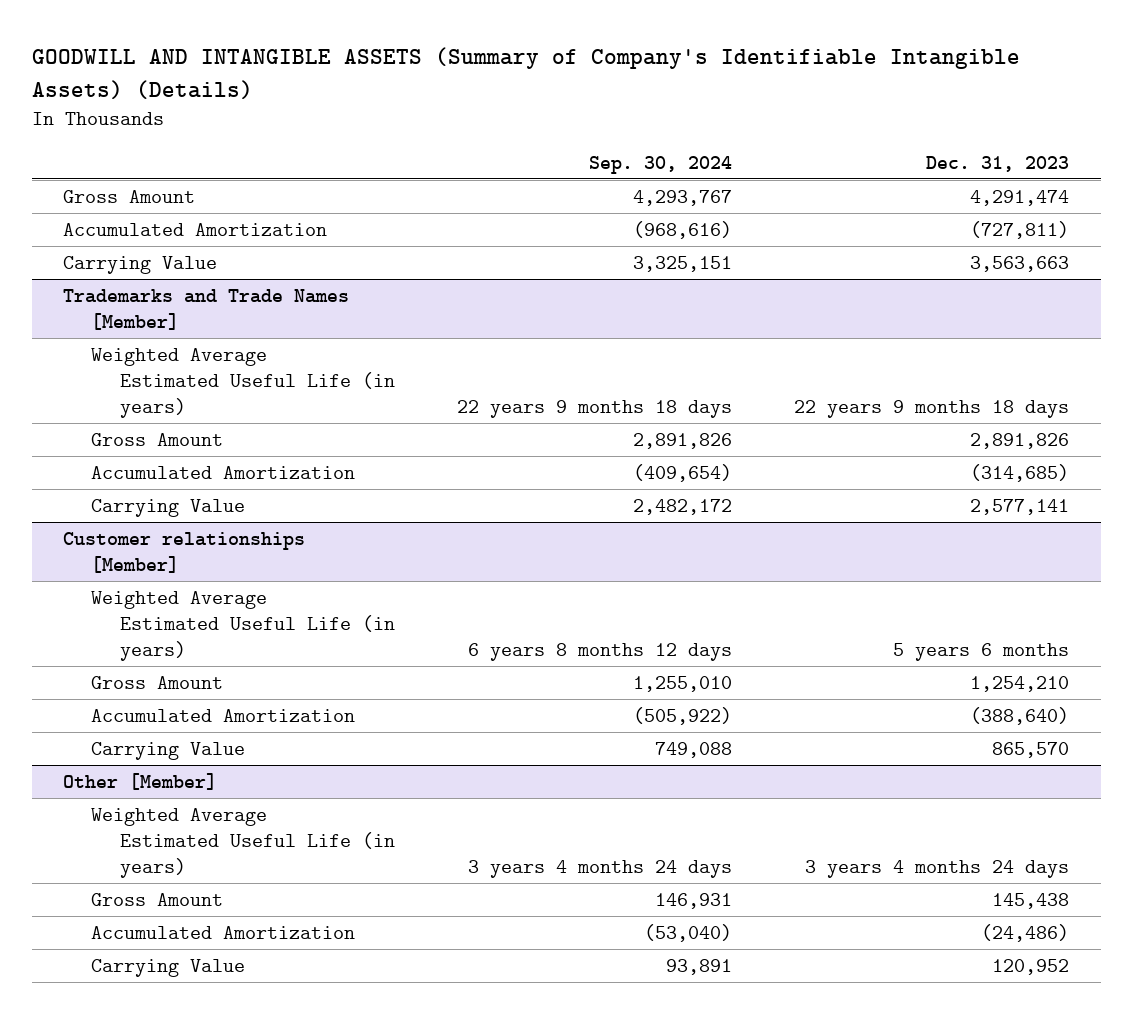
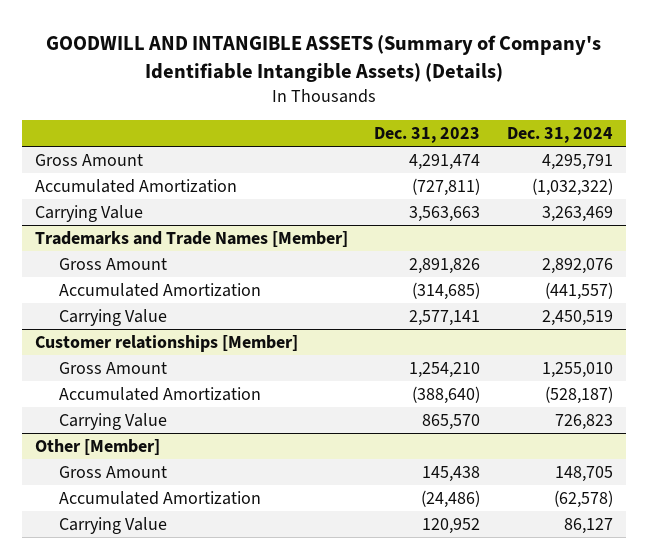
- | Sep. 30, 2024 | Dec. 31, 2023
+ | Dec. 31, 2023 | Dec. 31, 2024
@ Trademarks and Trade Names [Member]
- Weighted Average Estimated Useful Life (in years) | 22 years 9 months 18 days | 22 years 9 months 18 days
@ Customer relationships [Member]
- Weighted Average Estimated Useful Life (in years) | 6 years 8 months 12 days | 5 years 6 months
@ Other [Member]
- Weighted Average Estimated Useful Life (in years) | 3 years 4 months 24 days | 3 years 4 months 24 days

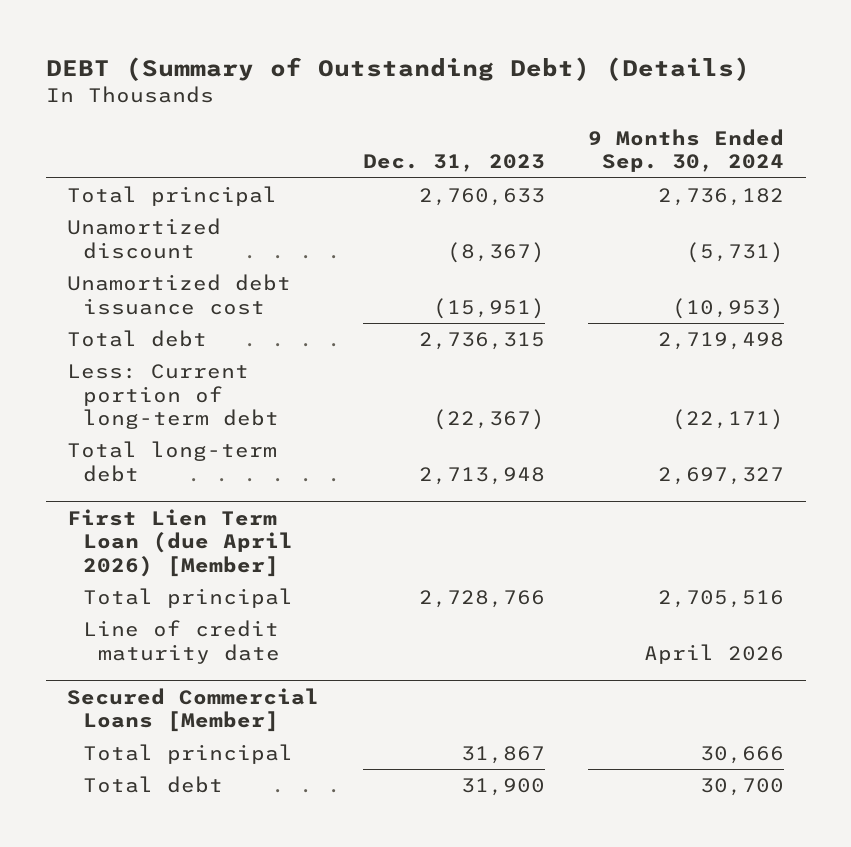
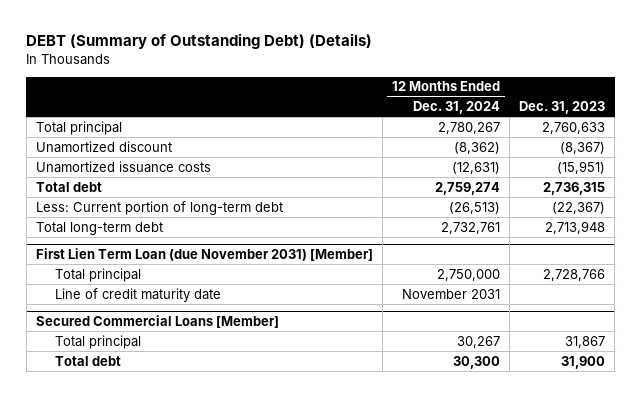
- | Dec. 31, 2023 | 9 Months Ended Sep. 30, 2024
+ | 12 Months Ended Dec. 31, 2024 | Dec. 31, 2023
- Unamortized debt issuance cost | (15,951) | (10,953)
+ Unamortized issuance costs | (12,631) | (15,951)
- First Lien Term Loan (due April 2026) [Member]
+ First Lien Term Loan (due November 2031) [Member]

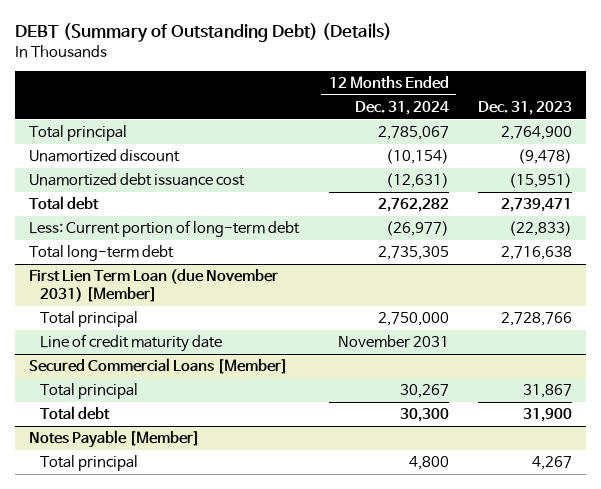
- Total principal | 2,780,267 | 2,760,633
- Unamortized discount | (8,362) | (8,367)
- Unamortized issuance costs | (12,631) | (15,951)
- Total debt | 2,759,274 | 2,736,315
- Less: Current portion of long-term debt | (26,513) | (22,367)
- Total long-term debt | 2,732,761 | 2,713,948
+ Total principal | 2,785,067 | 2,764,900
+ Unamortized discount | (10,154) | (9,478)
+ Unamortized debt issuance cost | (12,631) | (15,951)
+ Total debt | 2,762,282 | 2,739,471
+ Less: Current portion of long-term debt | (26,977) | (22,833)
+ Total long-term debt | 2,735,305 | 2,716,638
+ Notes Payable [Member]
+ Total principal | 4,800 | 4,267

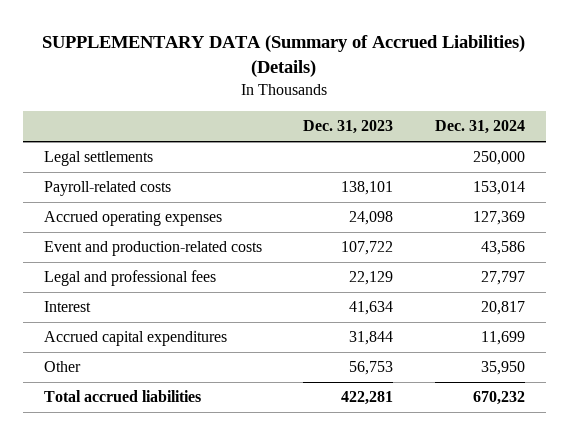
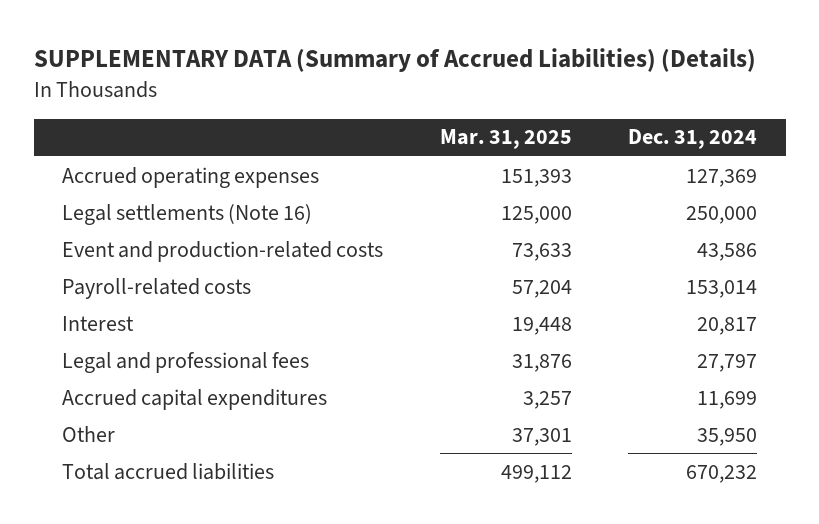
- | Dec. 31, 2023 | Dec. 31, 2024
+ | Mar. 31, 2025 | Dec. 31, 2024
- Legal settlements | | 250,000
+ Legal settlements (Note 16) | 125,000 | 250,000
moved down: Payroll-related costs | 57,204 | 153,014
moved down: Legal and professional fees | 31,876 | 27,797

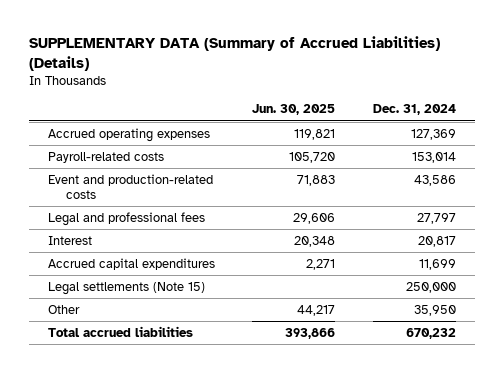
- | Mar. 31, 2025 | Dec. 31, 2024
+ | Jun. 30, 2025 | Dec. 31, 2024
- Legal settlements (Note 16) | 125,000 | 250,000
moved down: Event and production-related costs | 71,883 | 43,586
moved down: Interest | 20,348 | 20,817
+ Legal settlements (Note 15) | | 250,000

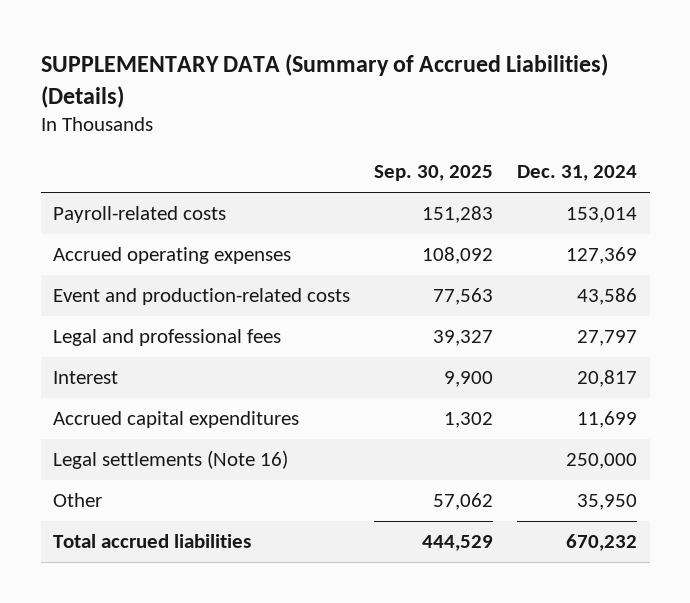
- | Jun. 30, 2025 | Dec. 31, 2024
+ | Sep. 30, 2025 | Dec. 31, 2024
moved down: Accrued operating expenses | 108,092 | 127,369
- Legal settlements (Note 15) | | 250,000
+ Legal settlements (Note 16) | | 250,000

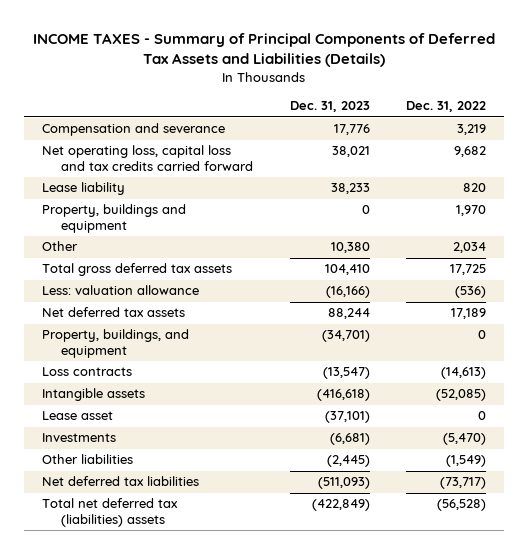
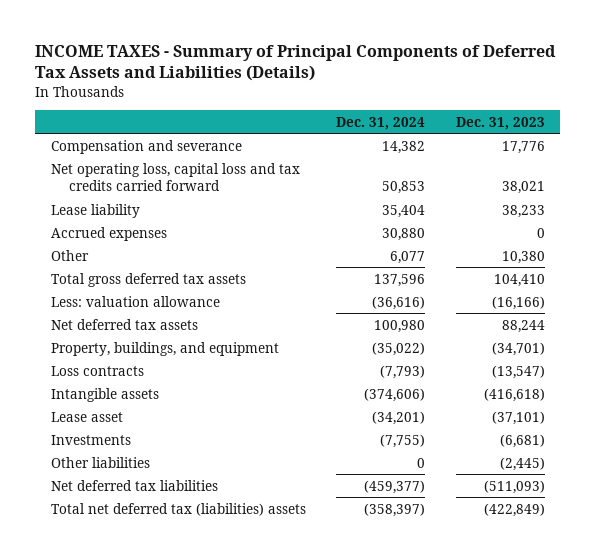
- | Dec. 31, 2023 | Dec. 31, 2022
+ | Dec. 31, 2024 | Dec. 31, 2023
- Property, buildings and equipment | 0 | 1,970
+ Accrued expenses | 30,880 | 0

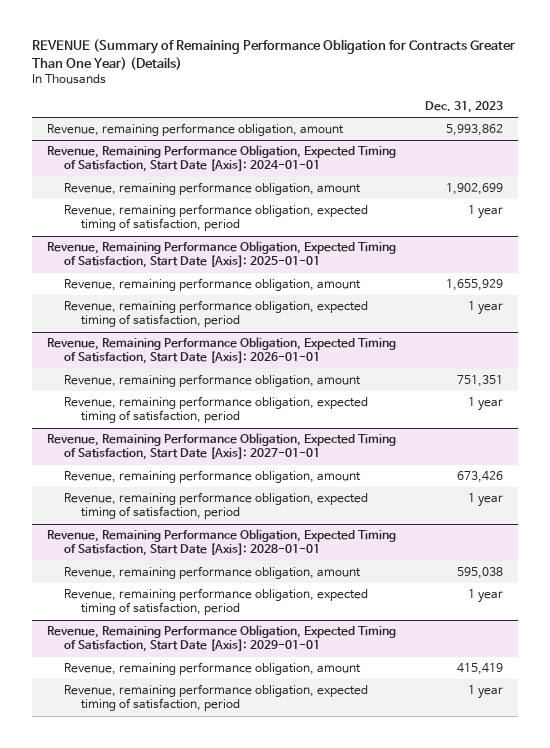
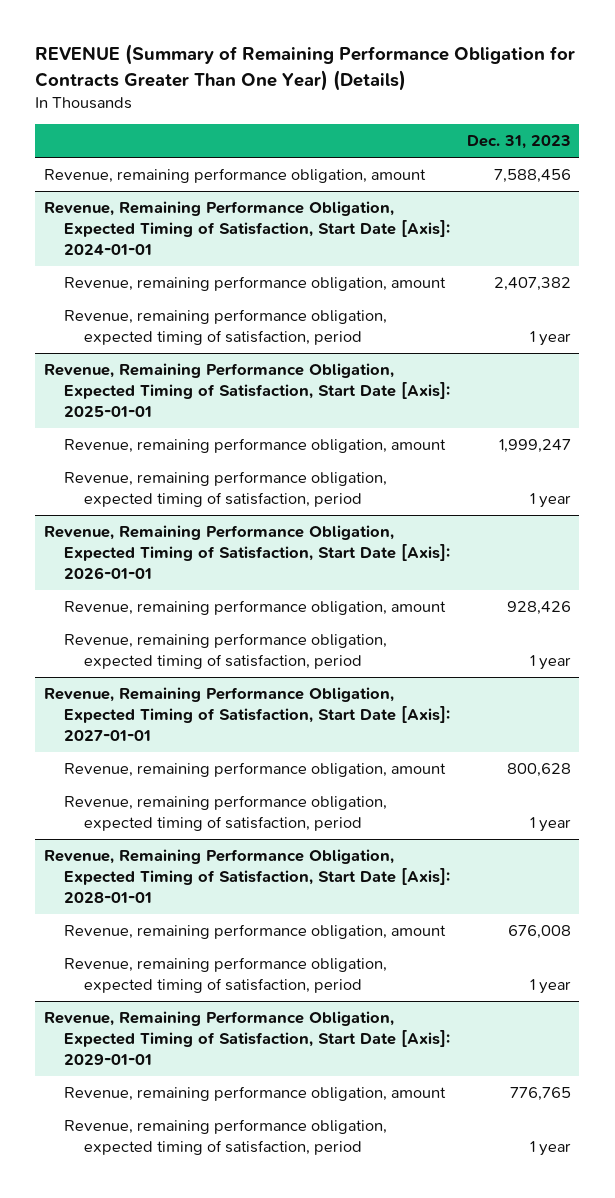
- Revenue, remaining performance obligation, amount | 5,993,862
+ Revenue, remaining performance obligation, amount | 7,588,456
@ Revenue, Remaining Performance Obligation, Expected Timing of Satisfaction, Start Date [Axis]: 2024-01-01
- Revenue, remaining performance obligation, amount | 1,902,699
+ Revenue, remaining performance obligation, amount | 2,407,382
@ Revenue, Remaining Performance Obligation, Expected Timing of Satisfaction, Start Date [Axis]: 2025-01-01
- Revenue, remaining performance obligation, amount | 1,655,929
+ Revenue, remaining performance obligation, amount | 1,999,247
@ Revenue, Remaining Performance Obligation, Expected Timing of Satisfaction, Start Date [Axis]: 2026-01-01
- Revenue, remaining performance obligation, amount | 751,351
+ Revenue, remaining performance obligation, amount | 928,426
@ Revenue, Remaining Performance Obligation, Expected Timing of Satisfaction, Start Date [Axis]: 2027-01-01
- Revenue, remaining performance obligation, amount | 673,426
+ Revenue, remaining performance obligation, amount | 800,628
@ Revenue, Remaining Performance Obligation, Expected Timing of Satisfaction, Start Date [Axis]: 2028-01-01
- Revenue, remaining performance obligation, amount | 595,038
+ Revenue, remaining performance obligation, amount | 676,008
@ Revenue, Remaining Performance Obligation, Expected Timing of Satisfaction, Start Date [Axis]: 2029-01-01
- Revenue, remaining performance obligation, amount | 415,419
+ Revenue, remaining performance obligation, amount | 776,765

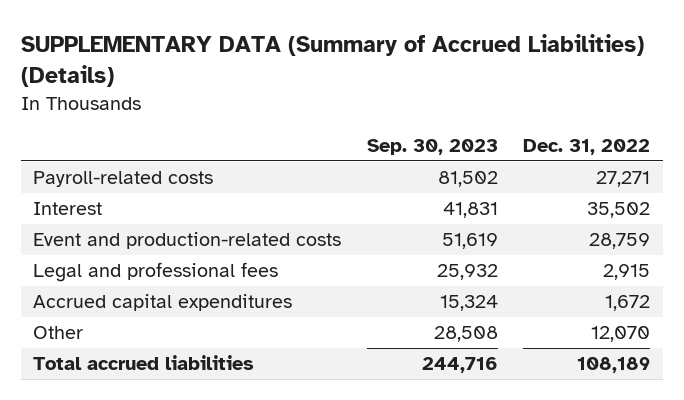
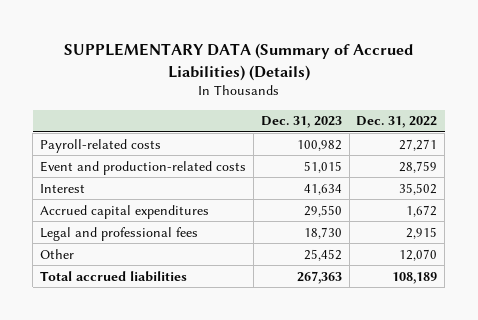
- | Sep. 30, 2023 | Dec. 31, 2022
+ | Dec. 31, 2023 | Dec. 31, 2022
moved down: Interest | 41,634 | 35,502
moved down: Legal and professional fees | 18,730 | 2,915

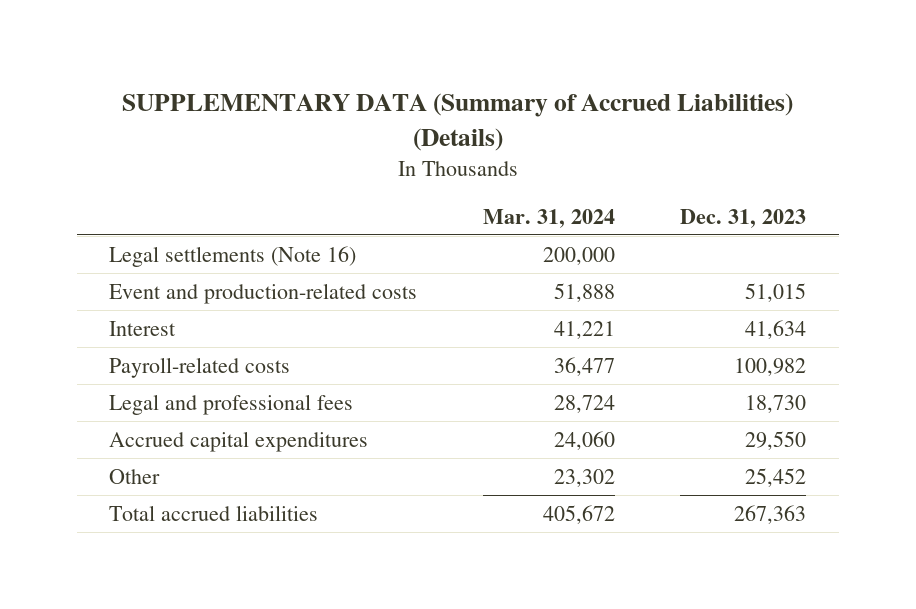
- | Dec. 31, 2023 | Dec. 31, 2022
+ | Mar. 31, 2024 | Dec. 31, 2023
+ Legal settlements (Note 16) | 200,000 |
moved down: Payroll-related costs | 36,477 | 100,982
moved down: Accrued capital expenditures | 24,060 | 29,550

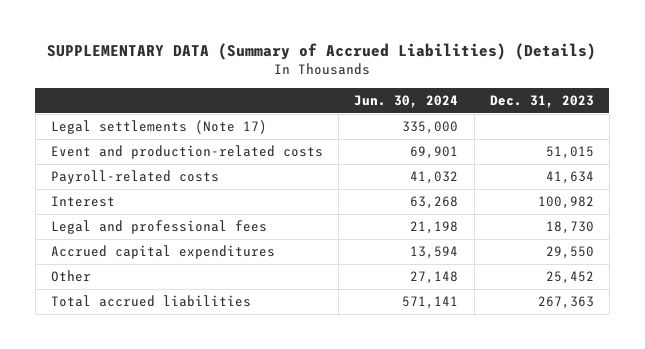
- | Mar. 31, 2024 | Dec. 31, 2023
+ | Jun. 30, 2024 | Dec. 31, 2023
- Legal settlements (Note 16) | 200,000 |
+ Legal settlements (Note 17) | 335,000 |
- Interest | 41,221 | 41,634
- Payroll-related costs | 36,477 | 100,982
+ Payroll-related costs | 41,032 | 41,634
+ Interest | 63,268 | 100,982

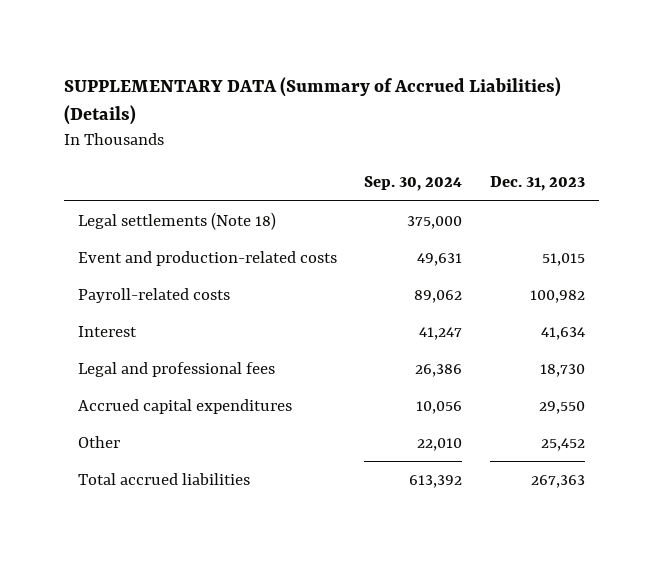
- | Jun. 30, 2024 | Dec. 31, 2023
+ | Sep. 30, 2024 | Dec. 31, 2023
- Legal settlements (Note 17) | 335,000 |
+ Legal settlements (Note 18) | 375,000 |
- Payroll-related costs | 41,032 | 41,634
- Interest | 63,268 | 100,982
+ Payroll-related costs | 89,062 | 100,982
+ Interest | 41,247 | 41,634

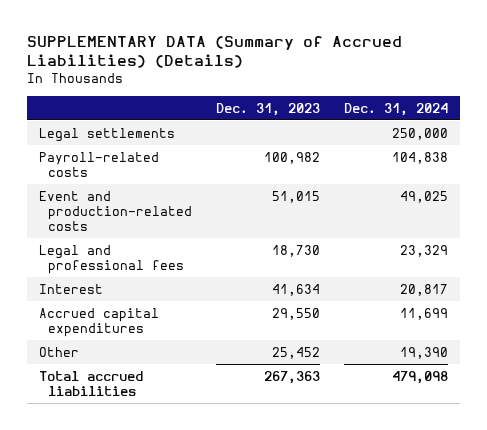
- | Sep. 30, 2024 | Dec. 31, 2023
+ | Dec. 31, 2023 | Dec. 31, 2024
- Legal settlements (Note 18) | 375,000 |
+ Legal settlements | | 250,000
moved down: Event and production-related costs | 51,015 | 49,025
moved down: Interest | 41,634 | 20,817

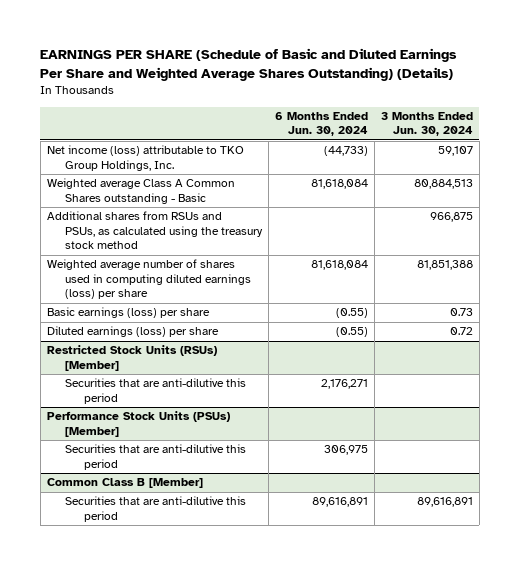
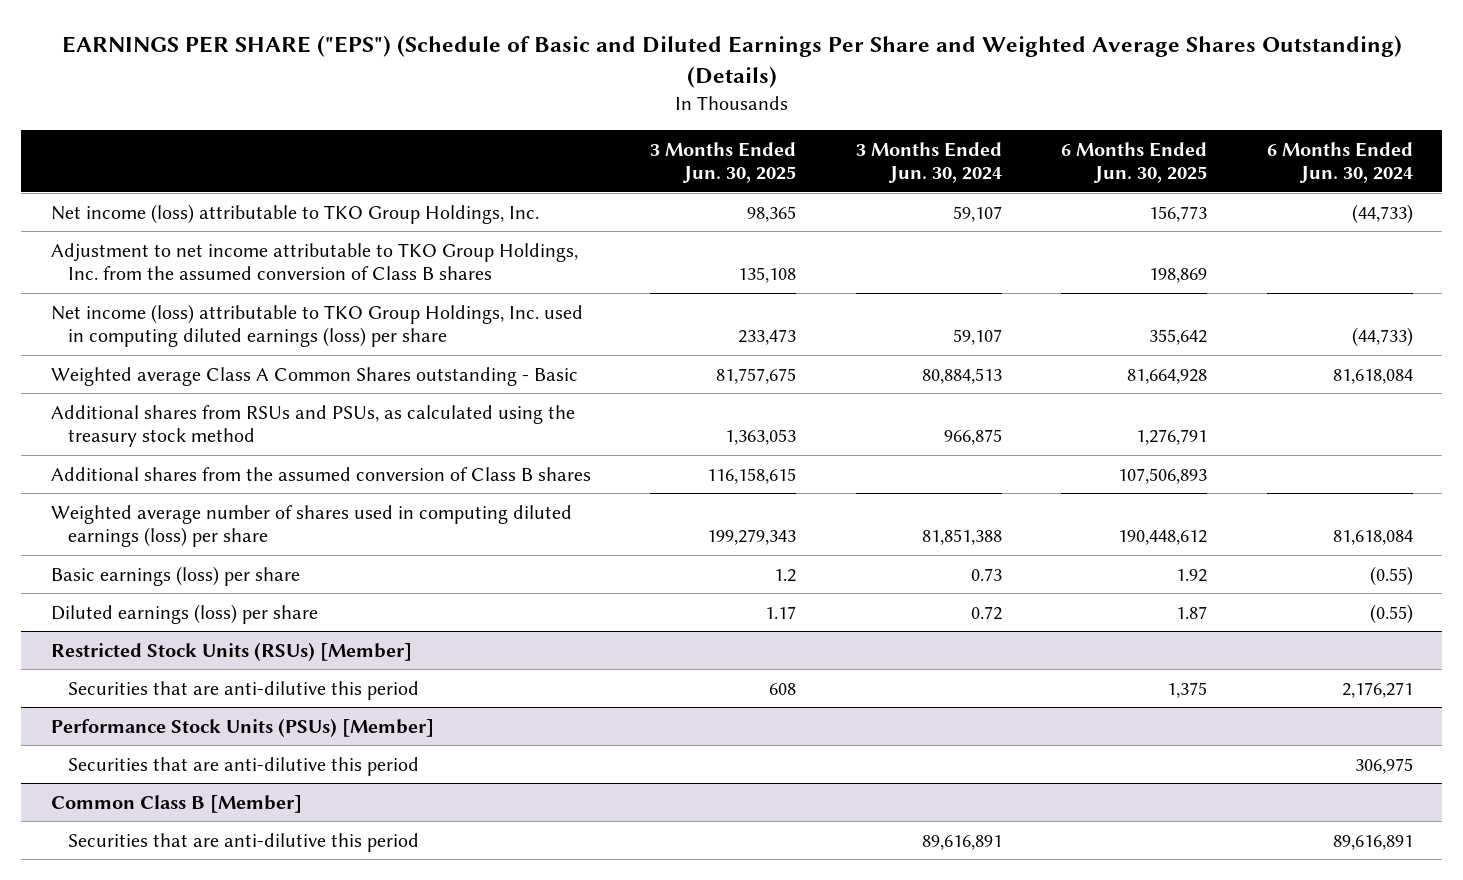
- EARNINGS PER SHARE (Schedule of Basic and Diluted Earnings Per Share and Weighted Average Shares Outstanding) (Details)
+ EARNINGS PER SHARE ("EPS") (Schedule of Basic and Diluted Earnings Per Share and Weighted Average Shares Outstanding) (Details)
- | 6 Months Ended Jun. 30, 2024 | 3 Months Ended Jun. 30, 2024
+ | 3 Months Ended Jun. 30, 2025 | 3 Months Ended Jun. 30, 2024 | 6 Months Ended Jun. 30, 2025 | 6 Months Ended Jun. 30, 2024
+ Adjustment to net income attributable to TKO Group Holdings, Inc. from the assumed conversion of Class B shares | 135,108 | | 198,869 |
+ Net income (loss) attributable to TKO Group Holdings, Inc. used in computing diluted earnings (loss) per share | 233,473 | 59,107 | 355,642 | (44,733)
+ Additional shares from the assumed conversion of Class B shares | 116,158,615 | | 107,506,893 |

